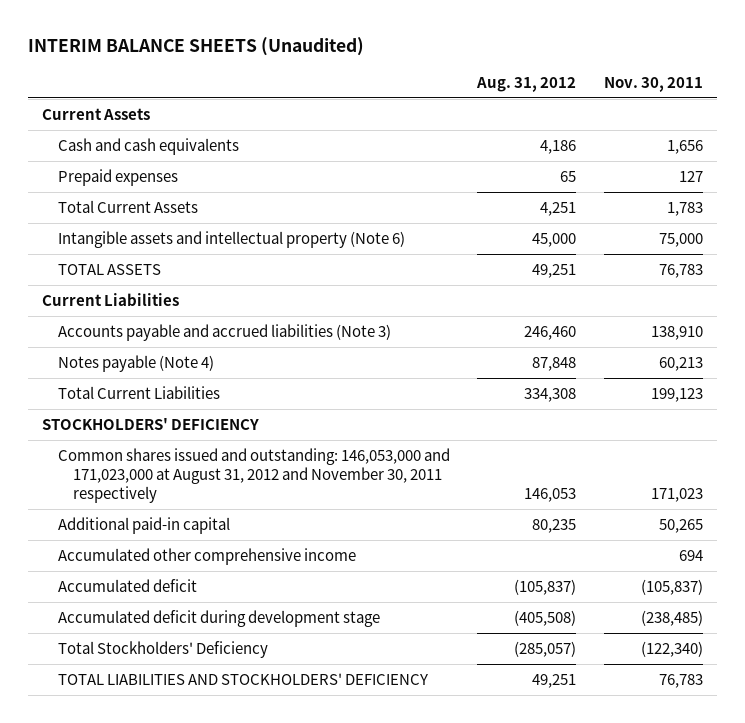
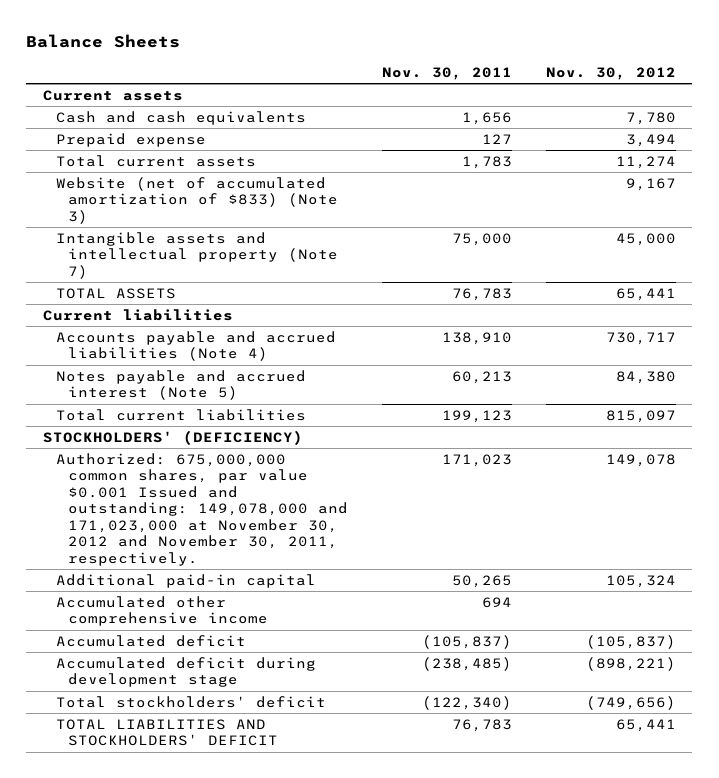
- INTERIM BALANCE SHEETS (Unaudited)
+ Balance Sheets
- | Aug. 31, 2012 | Nov. 30, 2011
+ | Nov. 30, 2011 | Nov. 30, 2012
- Current Assets
+ Current assets
- Prepaid expenses | 65 | 127
- Total Current Assets | 4,251 | 1,783
- Intangible assets and intellectual property (Note 6) | 45,000 | 75,000
+ Prepaid expense | 127 | 3,494
+ Total current assets | 1,783 | 11,274
+ Website (net of accumulated amortization of $833) (Note 3) | | 9,167
+ Intangible assets and intellectual property (Note 7) | 75,000 | 45,000
- Current Liabilities
- Accounts payable and accrued liabilities (Note 3) | 246,460 | 138,910
- Notes payable (Note 4) | 87,848 | 60,213
- Total Current Liabilities | 334,308 | 199,123
- STOCKHOLDERS' DEFICIENCY
- Common shares issued and outstanding: 146,053,000 and 171,023,000 at August 31, 2012 and November 30, 2011 respectively | 146,053 | 171,023
+ Current liabilities
+ Accounts payable and accrued liabilities (Note 4) | 138,910 | 730,717
+ Notes payable and accrued interest (Note 5) | 60,213 | 84,380
+ Total current liabilities | 199,123 | 815,097
+ STOCKHOLDERS' (DEFICIENCY)
+ Authorized: 675,000,000 common shares, par value $0.001 Issued and outstanding: 149,078,000 and 171,023,000 at November 30, 2012 and November 30, 2011, respectively. | 171,023 | 149,078
- Total Stockholders' Deficiency | (285,057) | (122,340)
- TOTAL LIABILITIES AND STOCKHOLDERS' DEFICIENCY | 49,251 | 76,783
+ Total stockholders' deficit | (122,340) | (749,656)
+ TOTAL LIABILITIES AND STOCKHOLDERS' DEFICIT | 76,783 | 65,441

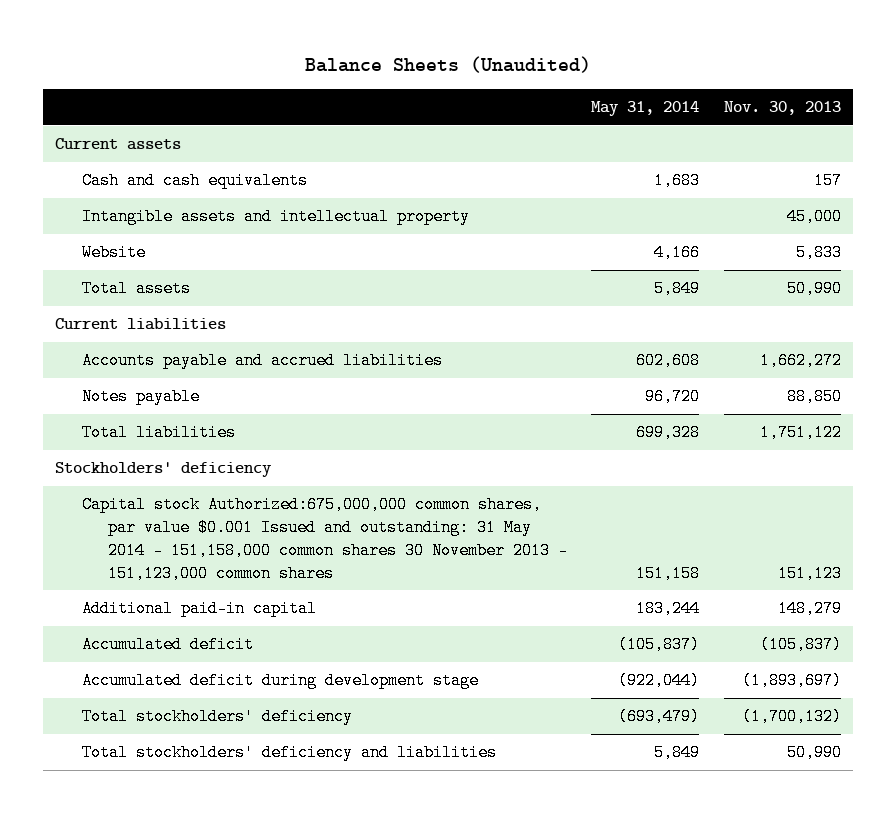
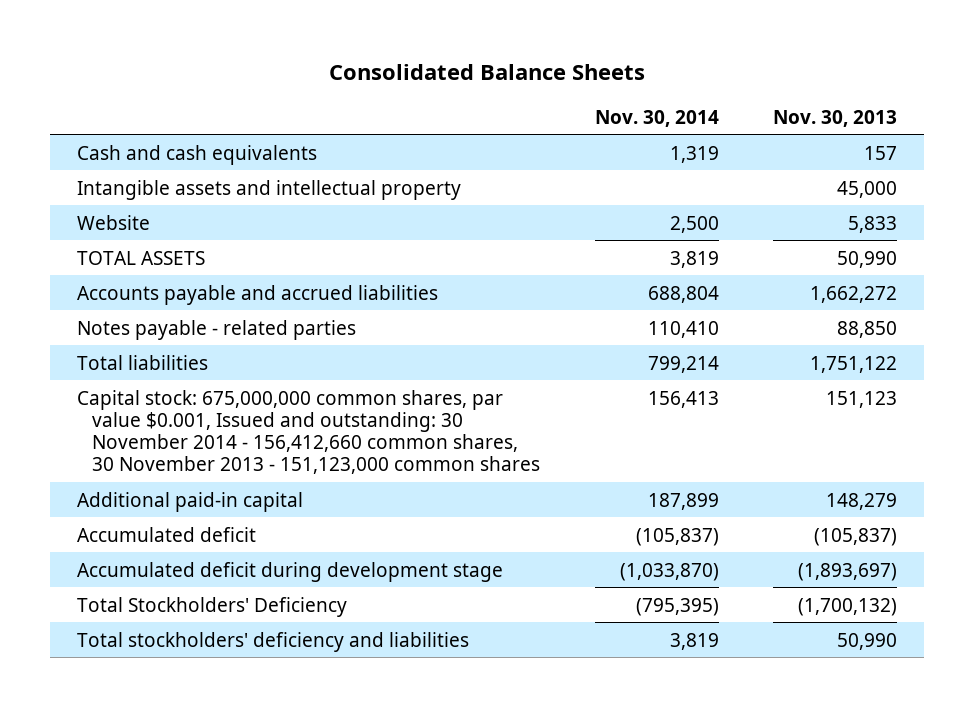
- Balance Sheets (Unaudited)
+ Consolidated Balance Sheets
- | May 31, 2014 | Nov. 30, 2013
+ | Nov. 30, 2014 | Nov. 30, 2013
- Current assets
- Total assets | 5,849 | 50,990
- Current liabilities
+ TOTAL ASSETS | 3,819 | 50,990
- Notes payable | 96,720 | 88,850
+ Notes payable - related parties | 110,410 | 88,850
- Stockholders' deficiency
- Capital stock Authorized:675,000,000 common shares, par value $0.001 Issued and outstanding: 31 May 2014 - 151,158,000 common shares 30 November 2013 - 151,123,000 common shares | 151,158 | 151,123
+ Capital stock: 675,000,000 common shares, par value $0.001, Issued and outstanding: 30 November 2014 - 156,412,660 common shares, 30 November 2013 - 151,123,000 common shares | 156,413 | 151,123
- Total stockholders' deficiency | (693,479) | (1,700,132)
+ Total Stockholders' Deficiency | (795,395) | (1,700,132)

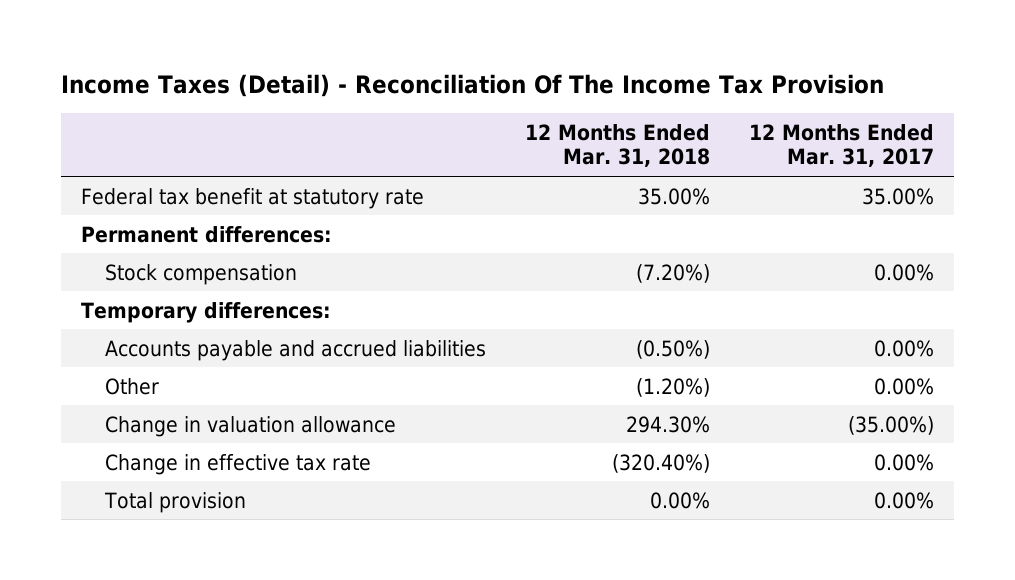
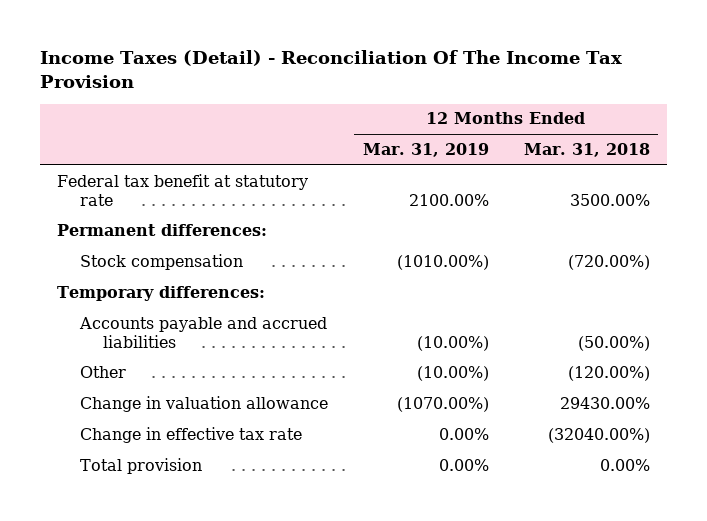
- | 12 Months Ended Mar. 31, 2018 | 12 Months Ended Mar. 31, 2017
+ | 12 Months Ended Mar. 31, 2019 | 12 Months Ended Mar. 31, 2018
- Federal tax benefit at statutory rate | 35.00% | 35.00%
+ Federal tax benefit at statutory rate | 2100.00% | 3500.00%
- Stock compensation | (7.20%) | 0.00%
+ Stock compensation | (1010.00%) | (720.00%)
- Accounts payable and accrued liabilities | (0.50%) | 0.00%
- Other | (1.20%) | 0.00%
- Change in valuation allowance | 294.30% | (35.00%)
- Change in effective tax rate | (320.40%) | 0.00%
+ Accounts payable and accrued liabilities | (10.00%) | (50.00%)
+ Other | (10.00%) | (120.00%)
+ Change in valuation allowance | (1070.00%) | 29430.00%
+ Change in effective tax rate | 0.00% | (32040.00%)

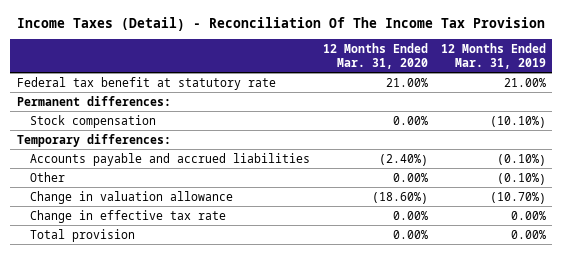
- | 12 Months Ended Mar. 31, 2019 | 12 Months Ended Mar. 31, 2018
+ | 12 Months Ended Mar. 31, 2020 | 12 Months Ended Mar. 31, 2019
- Federal tax benefit at statutory rate | 2100.00% | 3500.00%
+ Federal tax benefit at statutory rate | 21.00% | 21.00%
- Stock compensation | (1010.00%) | (720.00%)
+ Stock compensation | 0.00% | (10.10%)
- Accounts payable and accrued liabilities | (10.00%) | (50.00%)
- Other | (10.00%) | (120.00%)
- Change in valuation allowance | (1070.00%) | 29430.00%
+ Accounts payable and accrued liabilities | (2.40%) | (0.10%)
+ Other | 0.00% | (0.10%)
+ Change in valuation allowance | (18.60%) | (10.70%)

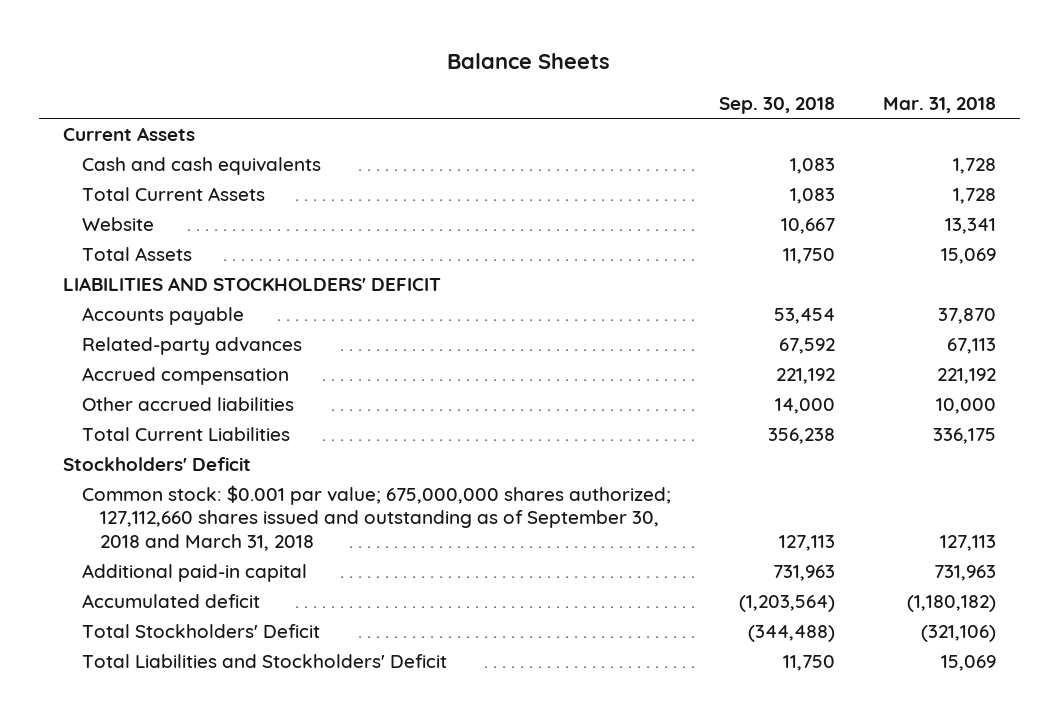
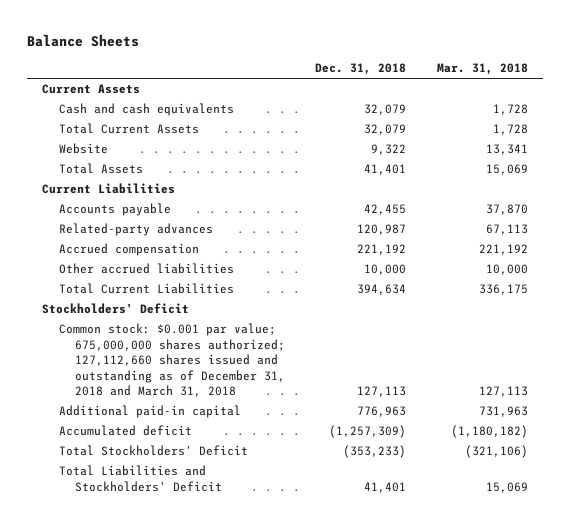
- | Sep. 30, 2018 | Mar. 31, 2018
+ | Dec. 31, 2018 | Mar. 31, 2018
- LIABILITIES AND STOCKHOLDERS' DEFICIT
+ Current Liabilities
- Common stock: $0.001 par value; 675,000,000 shares authorized; 127,112,660 shares issued and outstanding as of September 30, 2018 and March 31, 2018 | 127,113 | 127,113
+ Common stock: $0.001 par value; 675,000,000 shares authorized; 127,112,660 shares issued and outstanding as of December 31, 2018 and March 31, 2018 | 127,113 | 127,113

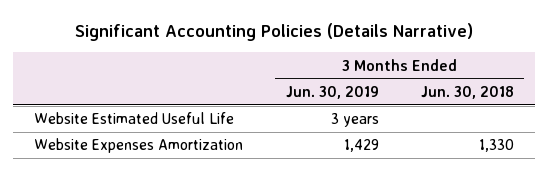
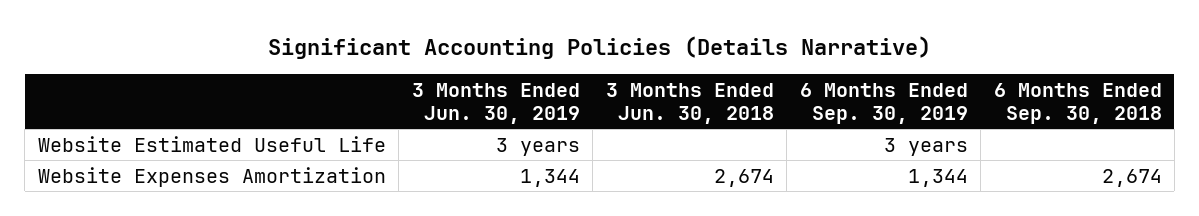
- | 3 Months Ended Jun. 30, 2019 | 3 Months Ended Jun. 30, 2018
+ | 3 Months Ended Jun. 30, 2019 | 3 Months Ended Jun. 30, 2018 | 6 Months Ended Sep. 30, 2019 | 6 Months Ended Sep. 30, 2018
- Website Expenses Amortization | 1,429 | 1,330
+ Website Expenses Amortization | 1,344 | 2,674 | 1,344 | 2,674

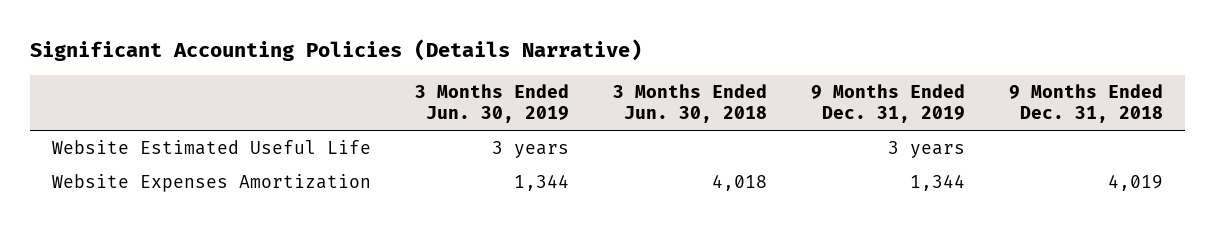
- | 3 Months Ended Jun. 30, 2019 | 3 Months Ended Jun. 30, 2018 | 6 Months Ended Sep. 30, 2019 | 6 Months Ended Sep. 30, 2018
+ | 3 Months Ended Jun. 30, 2019 | 3 Months Ended Jun. 30, 2018 | 9 Months Ended Dec. 31, 2019 | 9 Months Ended Dec. 31, 2018
- Website Expenses Amortization | 1,344 | 2,674 | 1,344 | 2,674
+ Website Expenses Amortization | 1,344 | 4,018 | 1,344 | 4,019

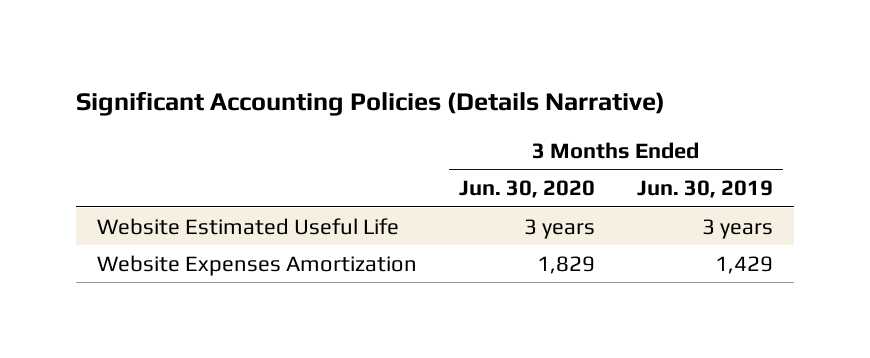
- | 3 Months Ended Jun. 30, 2019 | 3 Months Ended Jun. 30, 2018 | 9 Months Ended Dec. 31, 2019 | 9 Months Ended Dec. 31, 2018
+ | 3 Months Ended Jun. 30, 2020 | 3 Months Ended Jun. 30, 2019
- Website Expenses Amortization | 1,344 | 4,018 | 1,344 | 4,019
+ Website Expenses Amortization | 1,829 | 1,429

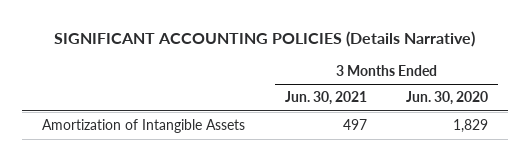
- Significant Accounting Policies (Details Narrative)
+ SIGNIFICANT ACCOUNTING POLICIES (Details Narrative)
- | 3 Months Ended Jun. 30, 2020 | 3 Months Ended Jun. 30, 2019
+ | 3 Months Ended Jun. 30, 2021 | 3 Months Ended Jun. 30, 2020
- Website Estimated Useful Life | 3 years | 3 years
- Website Expenses Amortization | 1,829 | 1,429
+ Amortization of Intangible Assets | 497 | 1,829

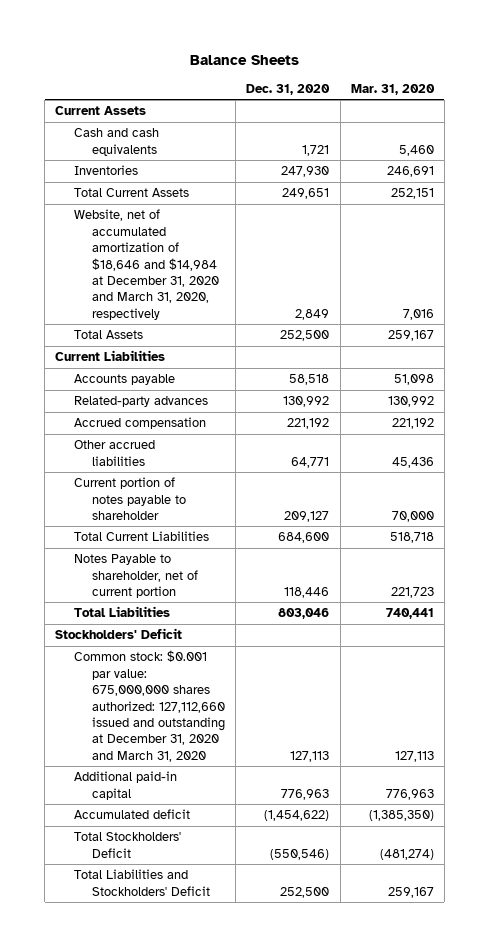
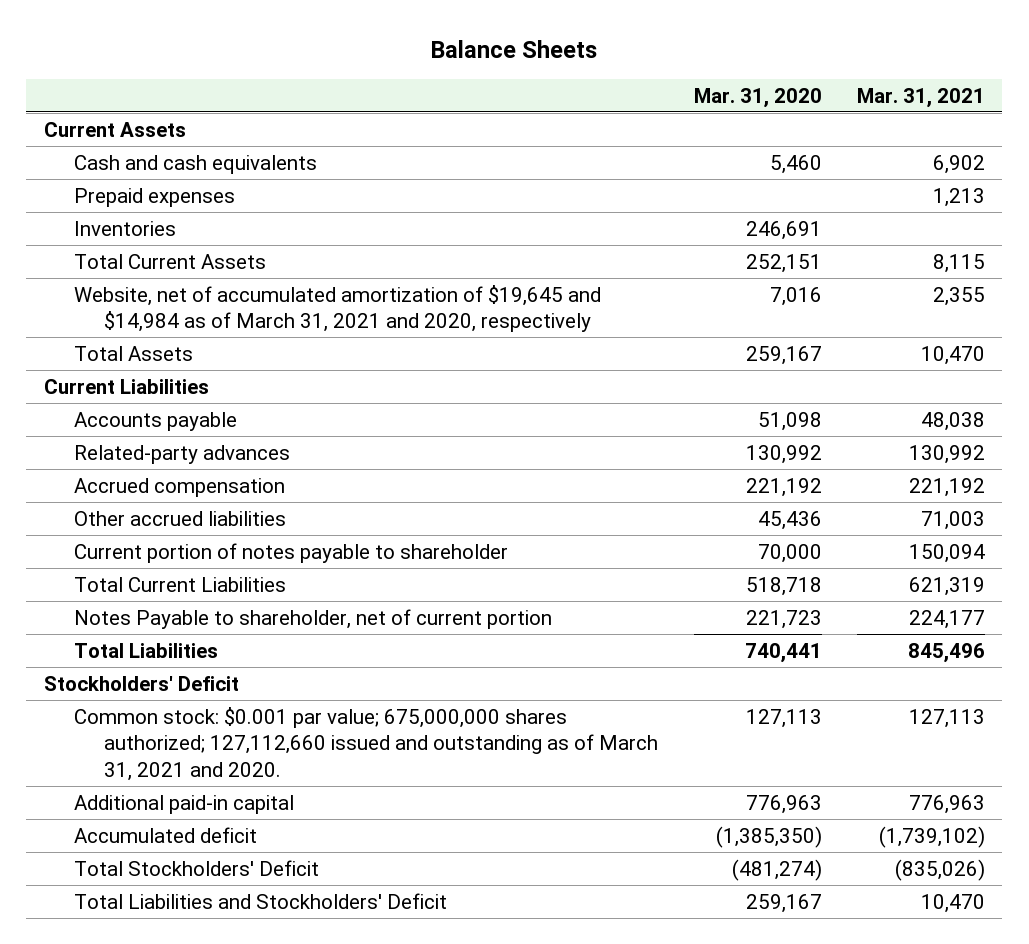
- | Dec. 31, 2020 | Mar. 31, 2020
+ | Mar. 31, 2020 | Mar. 31, 2021
+ Prepaid expenses | | 1,213
- Website, net of accumulated amortization of $18,646 and $14,984 at December 31, 2020 and March 31, 2020, respectively | 2,849 | 7,016
+ Website, net of accumulated amortization of $19,645 and $14,984 as of March 31, 2021 and 2020, respectively | 7,016 | 2,355
- Common stock: $0.001 par value: 675,000,000 shares authorized: 127,112,660 issued and outstanding at December 31, 2020 and March 31, 2020 | 127,113 | 127,113
+ Common stock: $0.001 par value; 675,000,000 shares authorized; 127,112,660 issued and outstanding as of March 31, 2021 and 2020. | 127,113 | 127,113

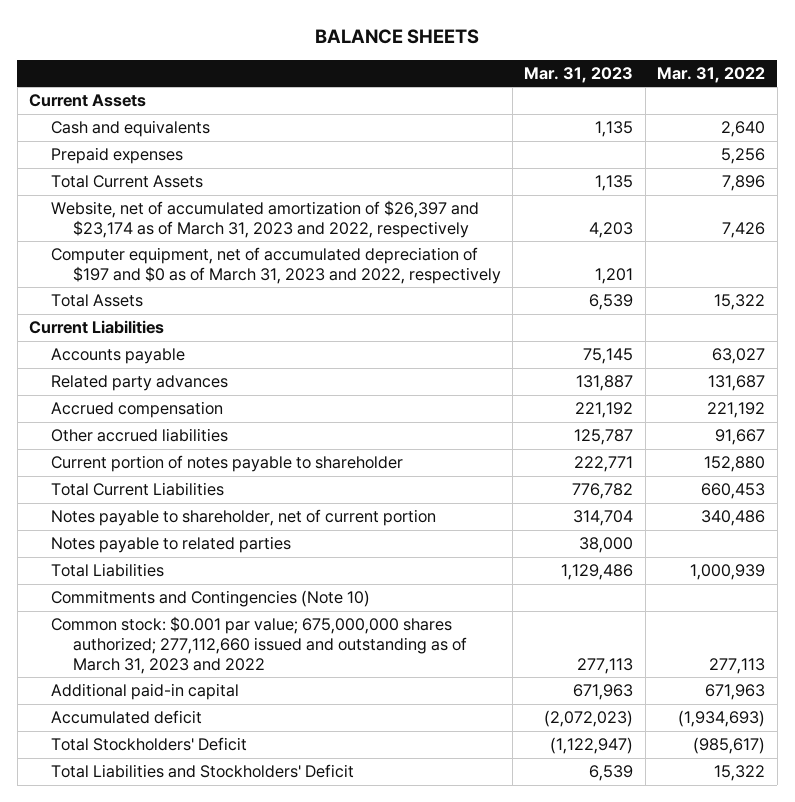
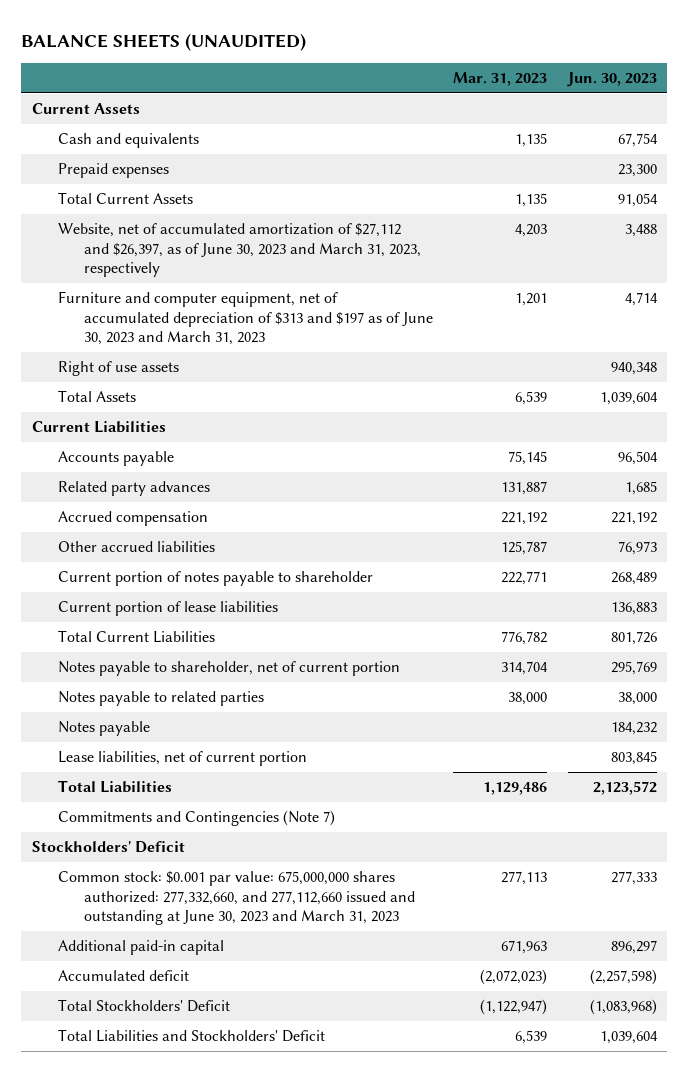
- BALANCE SHEETS
+ BALANCE SHEETS (UNAUDITED)
- | Mar. 31, 2023 | Mar. 31, 2022
+ | Mar. 31, 2023 | Jun. 30, 2023
- Website, net of accumulated amortization of $26,397 and $23,174 as of March 31, 2023 and 2022, respectively | 4,203 | 7,426
- Computer equipment, net of accumulated depreciation of $197 and $0 as of March 31, 2023 and 2022, respectively | 1,201 |
+ Website, net of accumulated amortization of $27,112 and $26,397, as of June 30, 2023 and March 31, 2023, respectively | 4,203 | 3,488
+ Furniture and computer equipment, net of accumulated depreciation of $313 and $197 as of June 30, 2023 and March 31, 2023 | 1,201 | 4,714
+ Right of use assets | | 940,348
+ Current portion of lease liabilities | | 136,883
+ Notes payable | | 184,232
+ Lease liabilities, net of current portion | | 803,845
- Commitments and Contingencies (Note 10)
- Common stock: $0.001 par value; 675,000,000 shares authorized; 277,112,660 issued and outstanding as of March 31, 2023 and 2022 | 277,113 | 277,113
+ Commitments and Contingencies (Note 7)
+ Stockholders' Deficit
+ Common stock: $0.001 par value: 675,000,000 shares authorized: 277,332,660, and 277,112,660 issued and outstanding at June 30, 2023 and March 31, 2023 | 277,113 | 277,333

